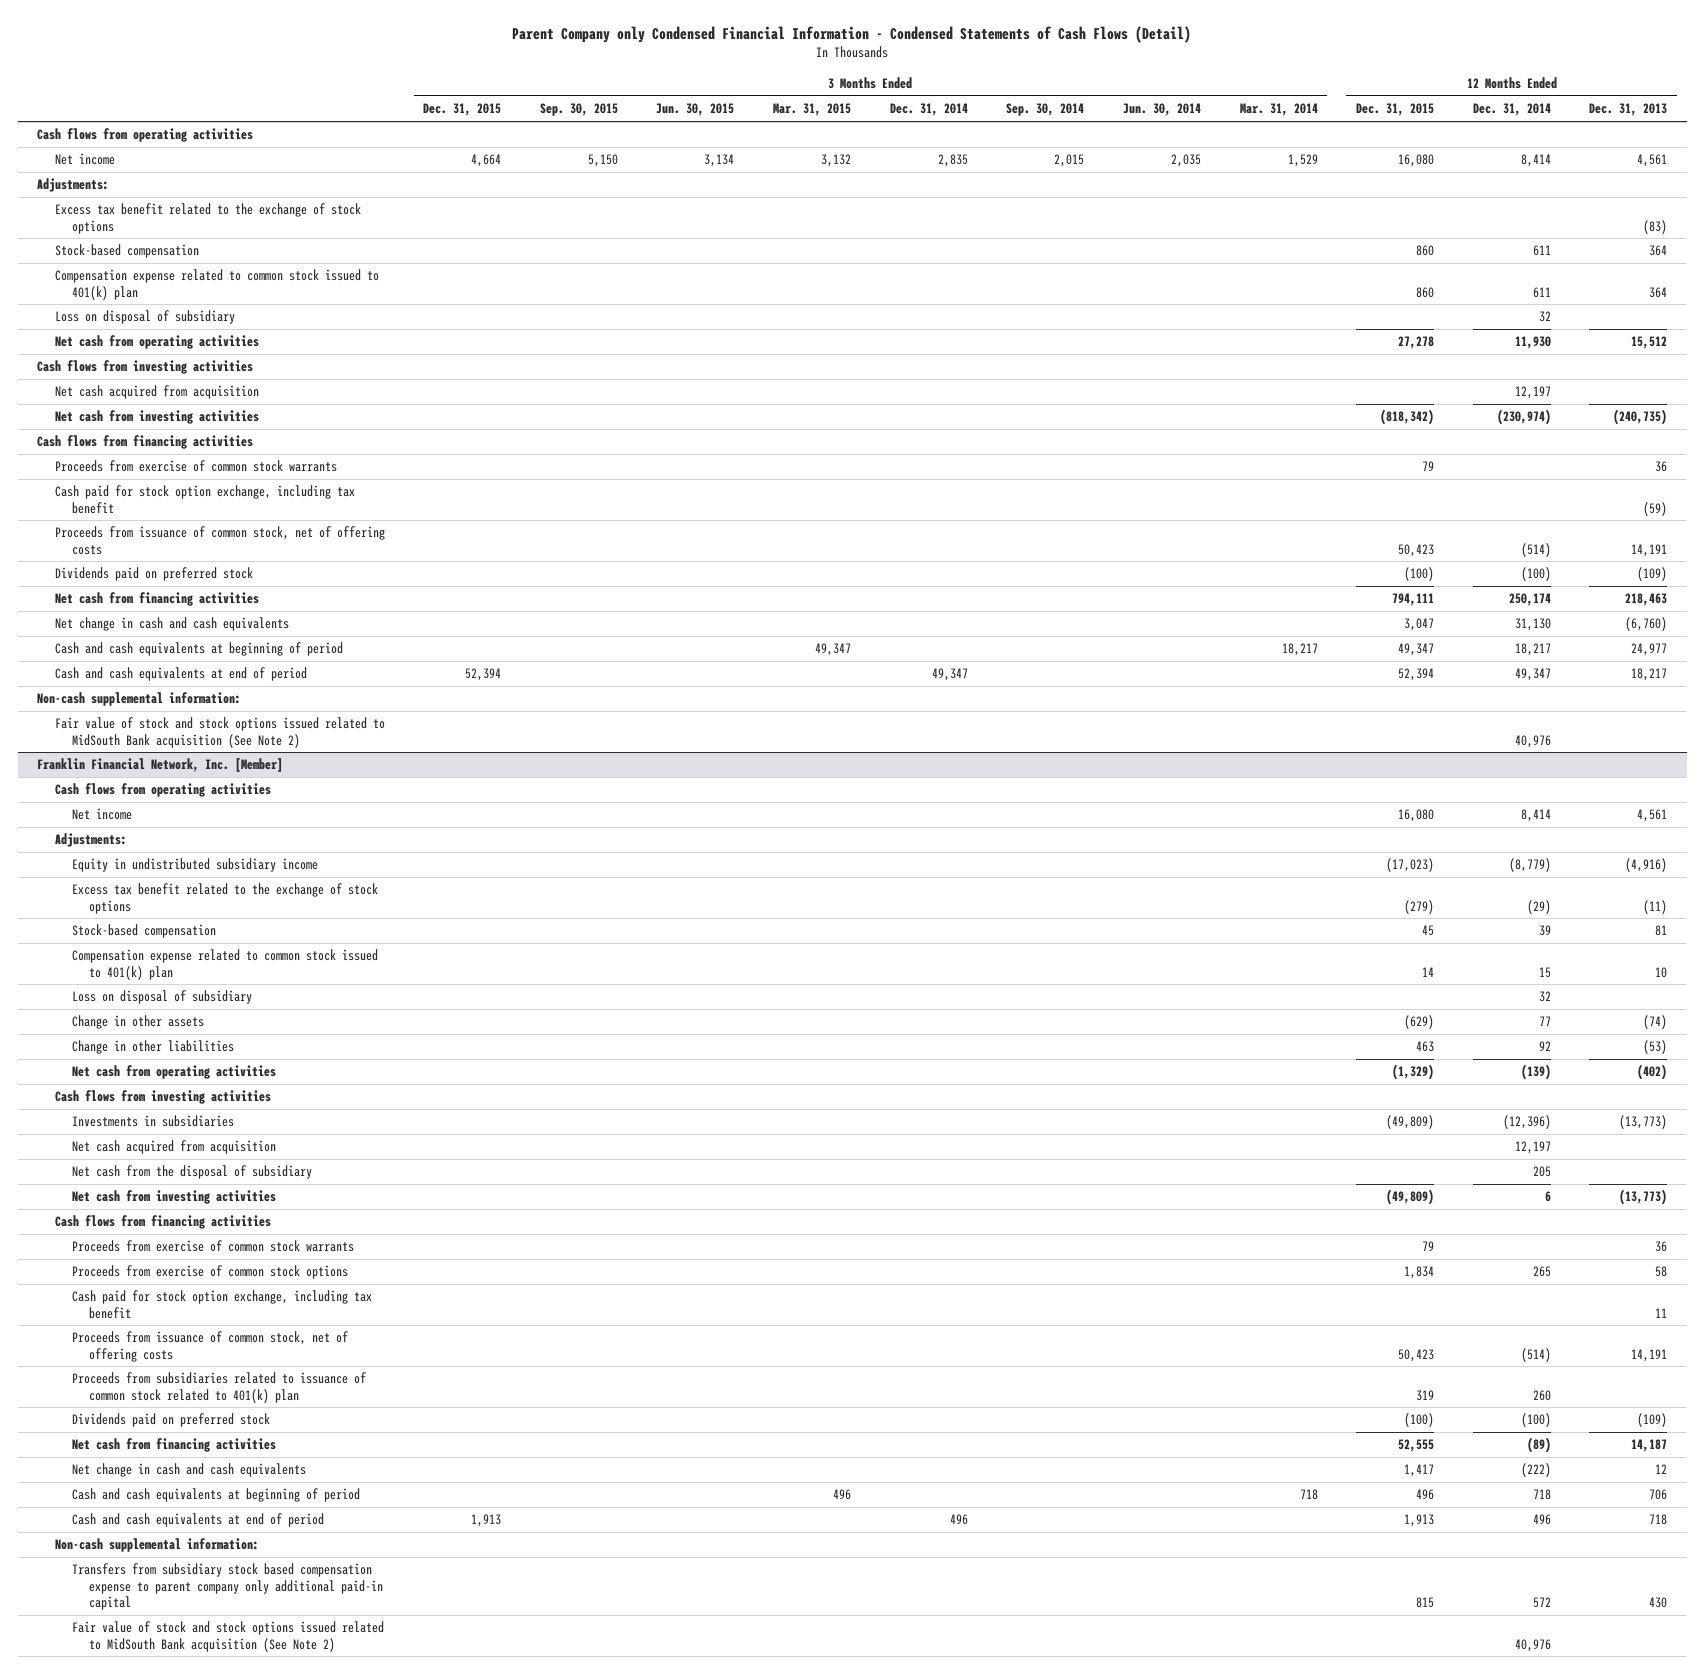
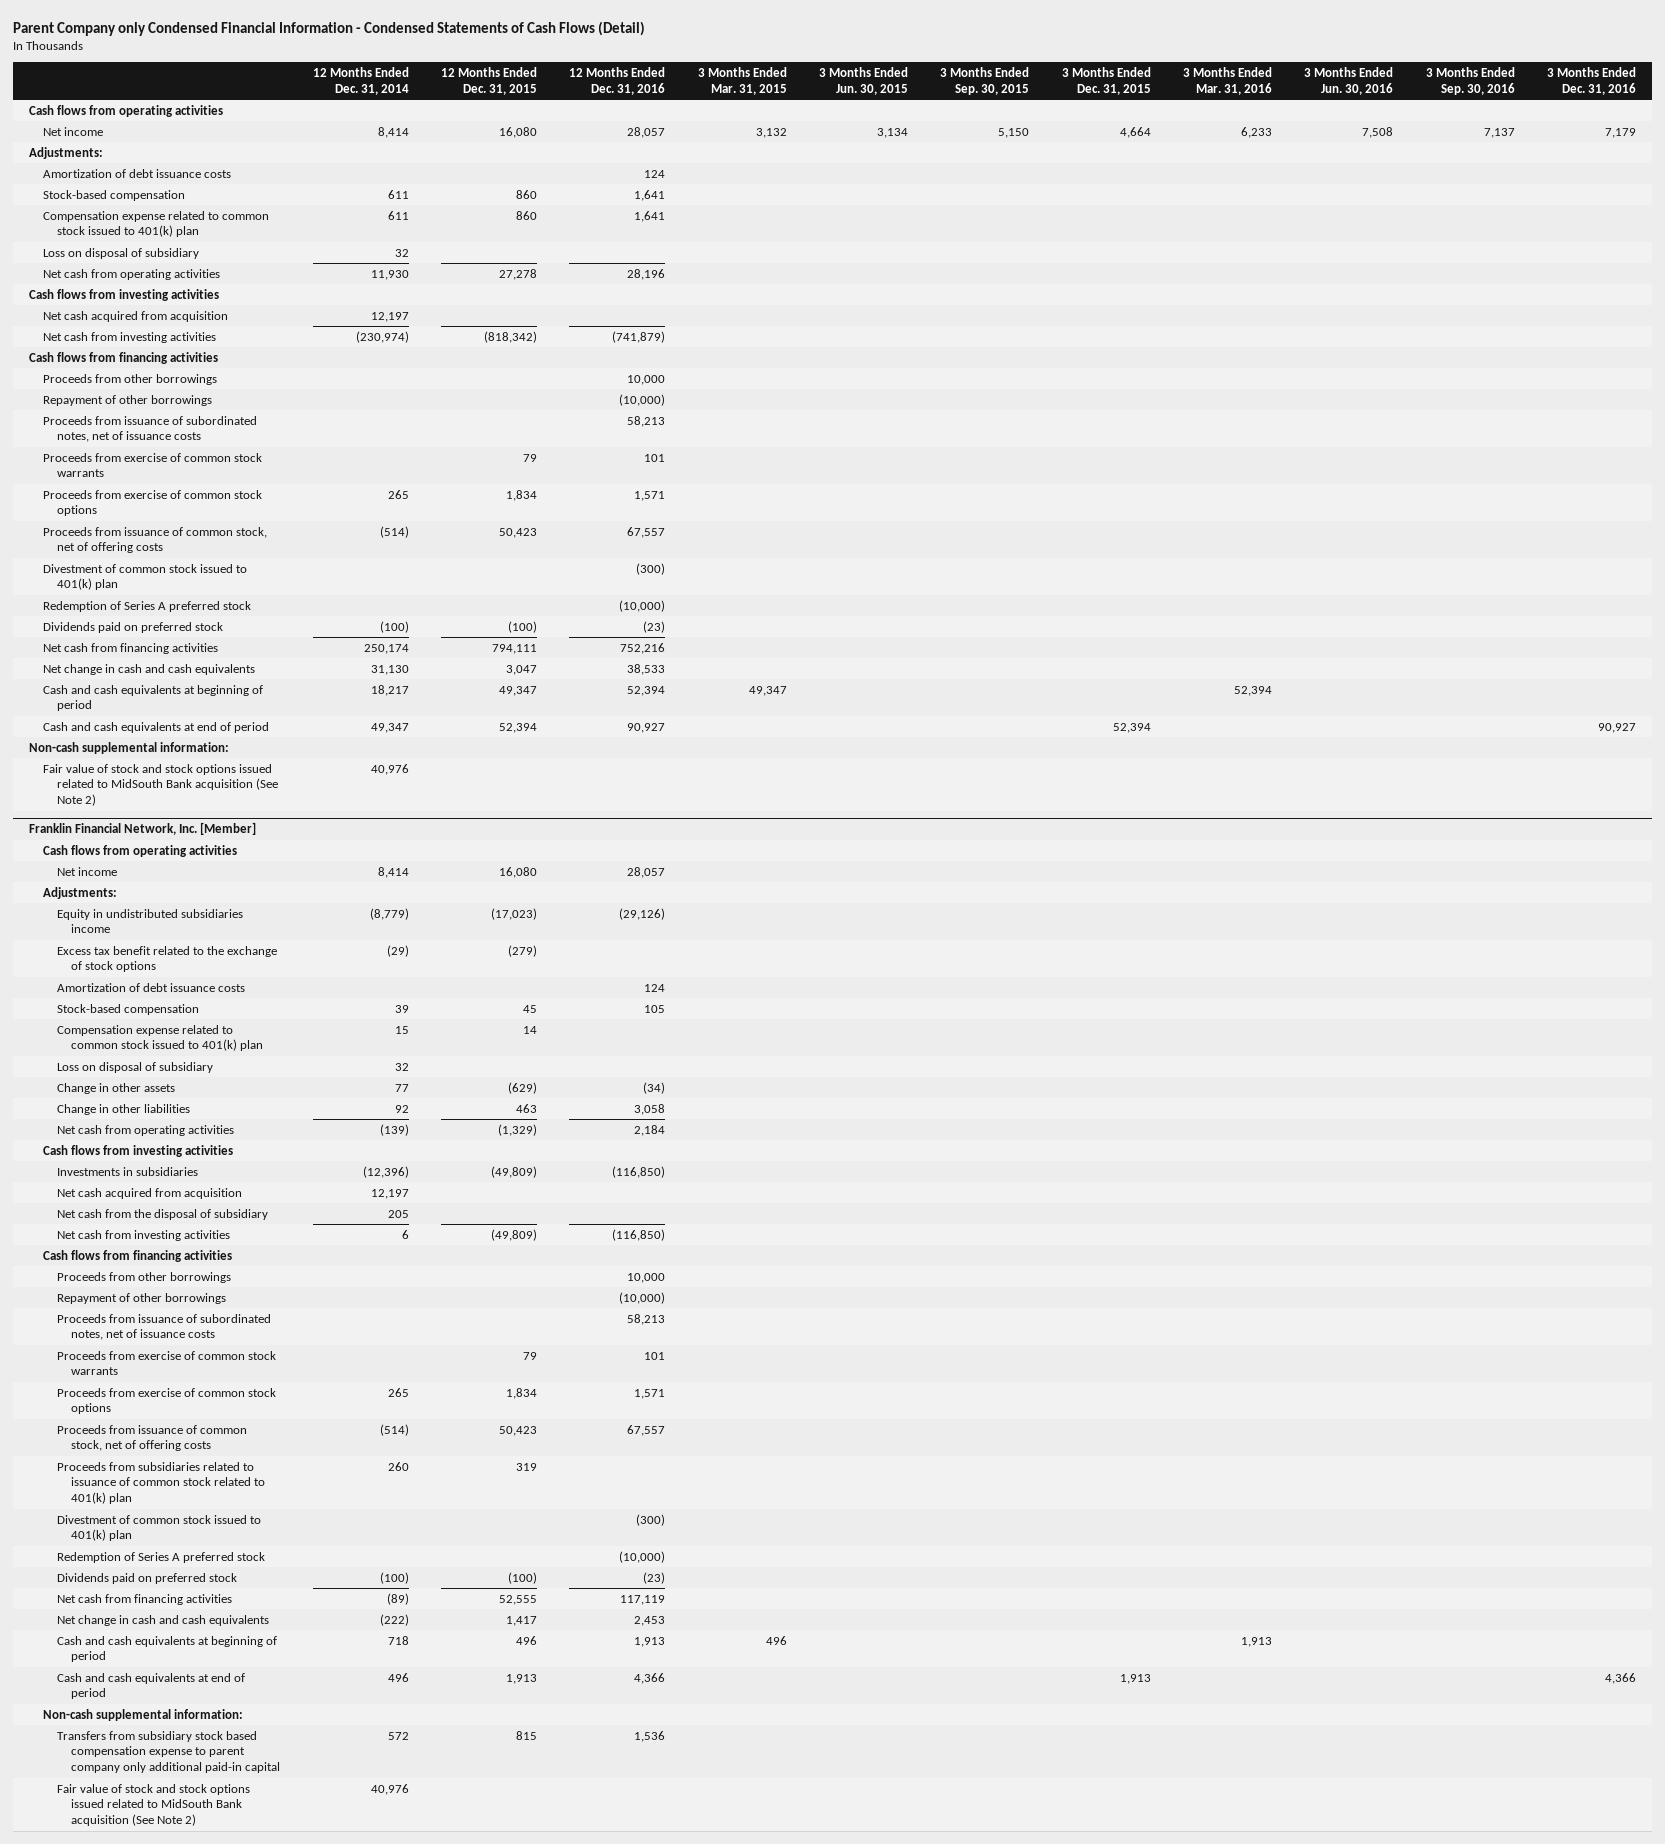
- | 3 Months Ended Dec. 31, 2015 | 3 Months Ended Sep. 30, 2015 | 3 Months Ended Jun. 30, 2015 | 3 Months Ended Mar. 31, 2015 | 3 Months Ended Dec. 31, 2014 | 3 Months Ended Sep. 30, 2014 | 3 Months Ended Jun. 30, 2014 | 3 Months Ended Mar. 31, 2014 | 12 Months Ended Dec. 31, 2015 | 12 Months Ended Dec. 31, 2014 | 12 Months Ended Dec. 31, 2013
+ | 12 Months Ended Dec. 31, 2014 | 12 Months Ended Dec. 31, 2015 | 12 Months Ended Dec. 31, 2016 | 3 Months Ended Mar. 31, 2015 | 3 Months Ended Jun. 30, 2015 | 3 Months Ended Sep. 30, 2015 | 3 Months Ended Dec. 31, 2015 | 3 Months Ended Mar. 31, 2016 | 3 Months Ended Jun. 30, 2016 | 3 Months Ended Sep. 30, 2016 | 3 Months Ended Dec. 31, 2016
- Excess tax benefit related to the exchange of stock options | | | | | | | | | | | (83)
+ Amortization of debt issuance costs | | | 124 | | | | | | | |
+ Proceeds from other borrowings | | | 10,000 | | | | | | | |
+ Repayment of other borrowings | | | (10,000) | | | | | | | |
+ Proceeds from issuance of subordinated notes, net of issuance costs | | | 58,213 | | | | | | | |
- Cash paid for stock option exchange, including tax benefit | | | | | | | | | | | (59)
+ Proceeds from exercise of common stock options | 265 | 1,834 | 1,571 | | | | | | | |
+ Divestment of common stock issued to 401(k) plan | | | (300) | | | | | | | |
+ Redemption of Series A preferred stock | | | (10,000) | | | | | | | |
@ Franklin Financial Network, Inc. [Member]
- Equity in undistributed subsidiary income | | | | | | | | | (17,023) | (8,779) | (4,916)
+ Equity in undistributed subsidiaries income | (8,779) | (17,023) | (29,126) | | | | | | | |
+ Amortization of debt issuance costs | | | 124 | | | | | | | |
+ Proceeds from other borrowings | | | 10,000 | | | | | | | |
+ Repayment of other borrowings | | | (10,000) | | | | | | | |
+ Proceeds from issuance of subordinated notes, net of issuance costs | | | 58,213 | | | | | | | |
- Cash paid for stock option exchange, including tax benefit | | | | | | | | | | | 11
+ Divestment of common stock issued to 401(k) plan | | | (300) | | | | | | | |
+ Redemption of Series A preferred stock | | | (10,000) | | | | | | | |

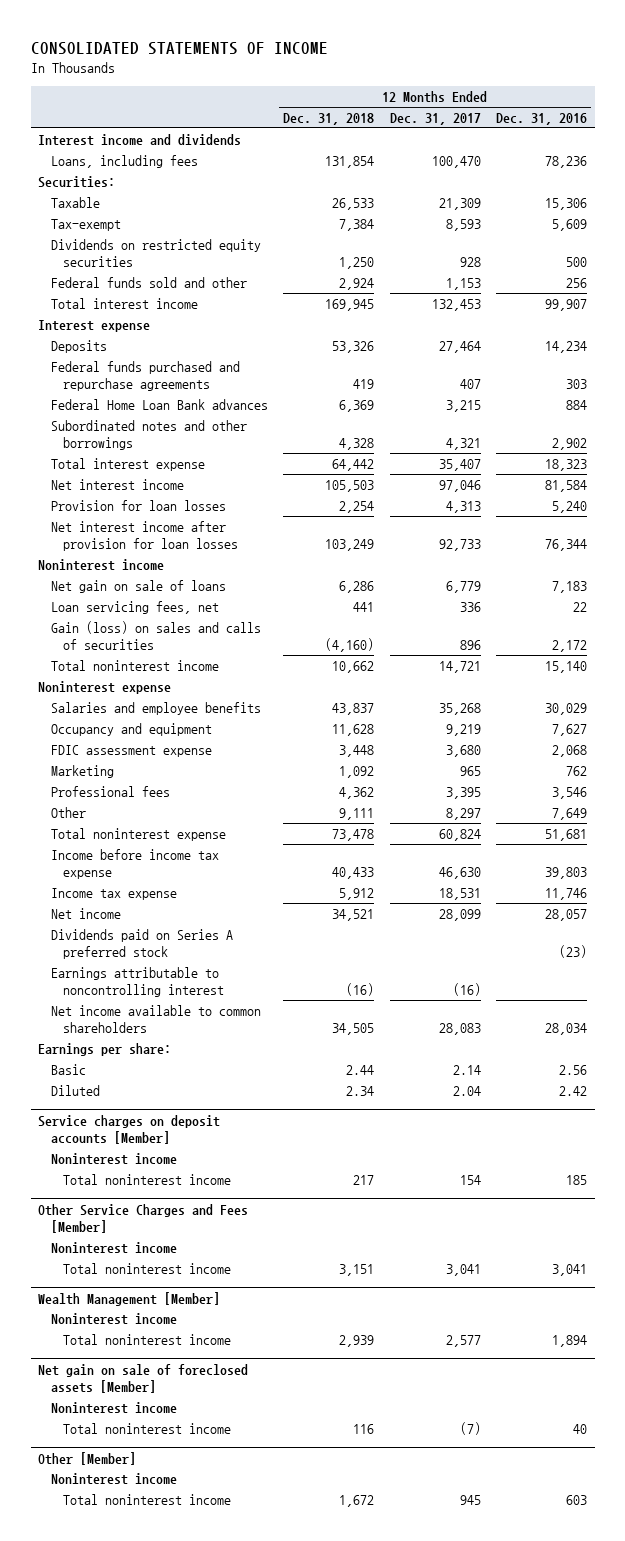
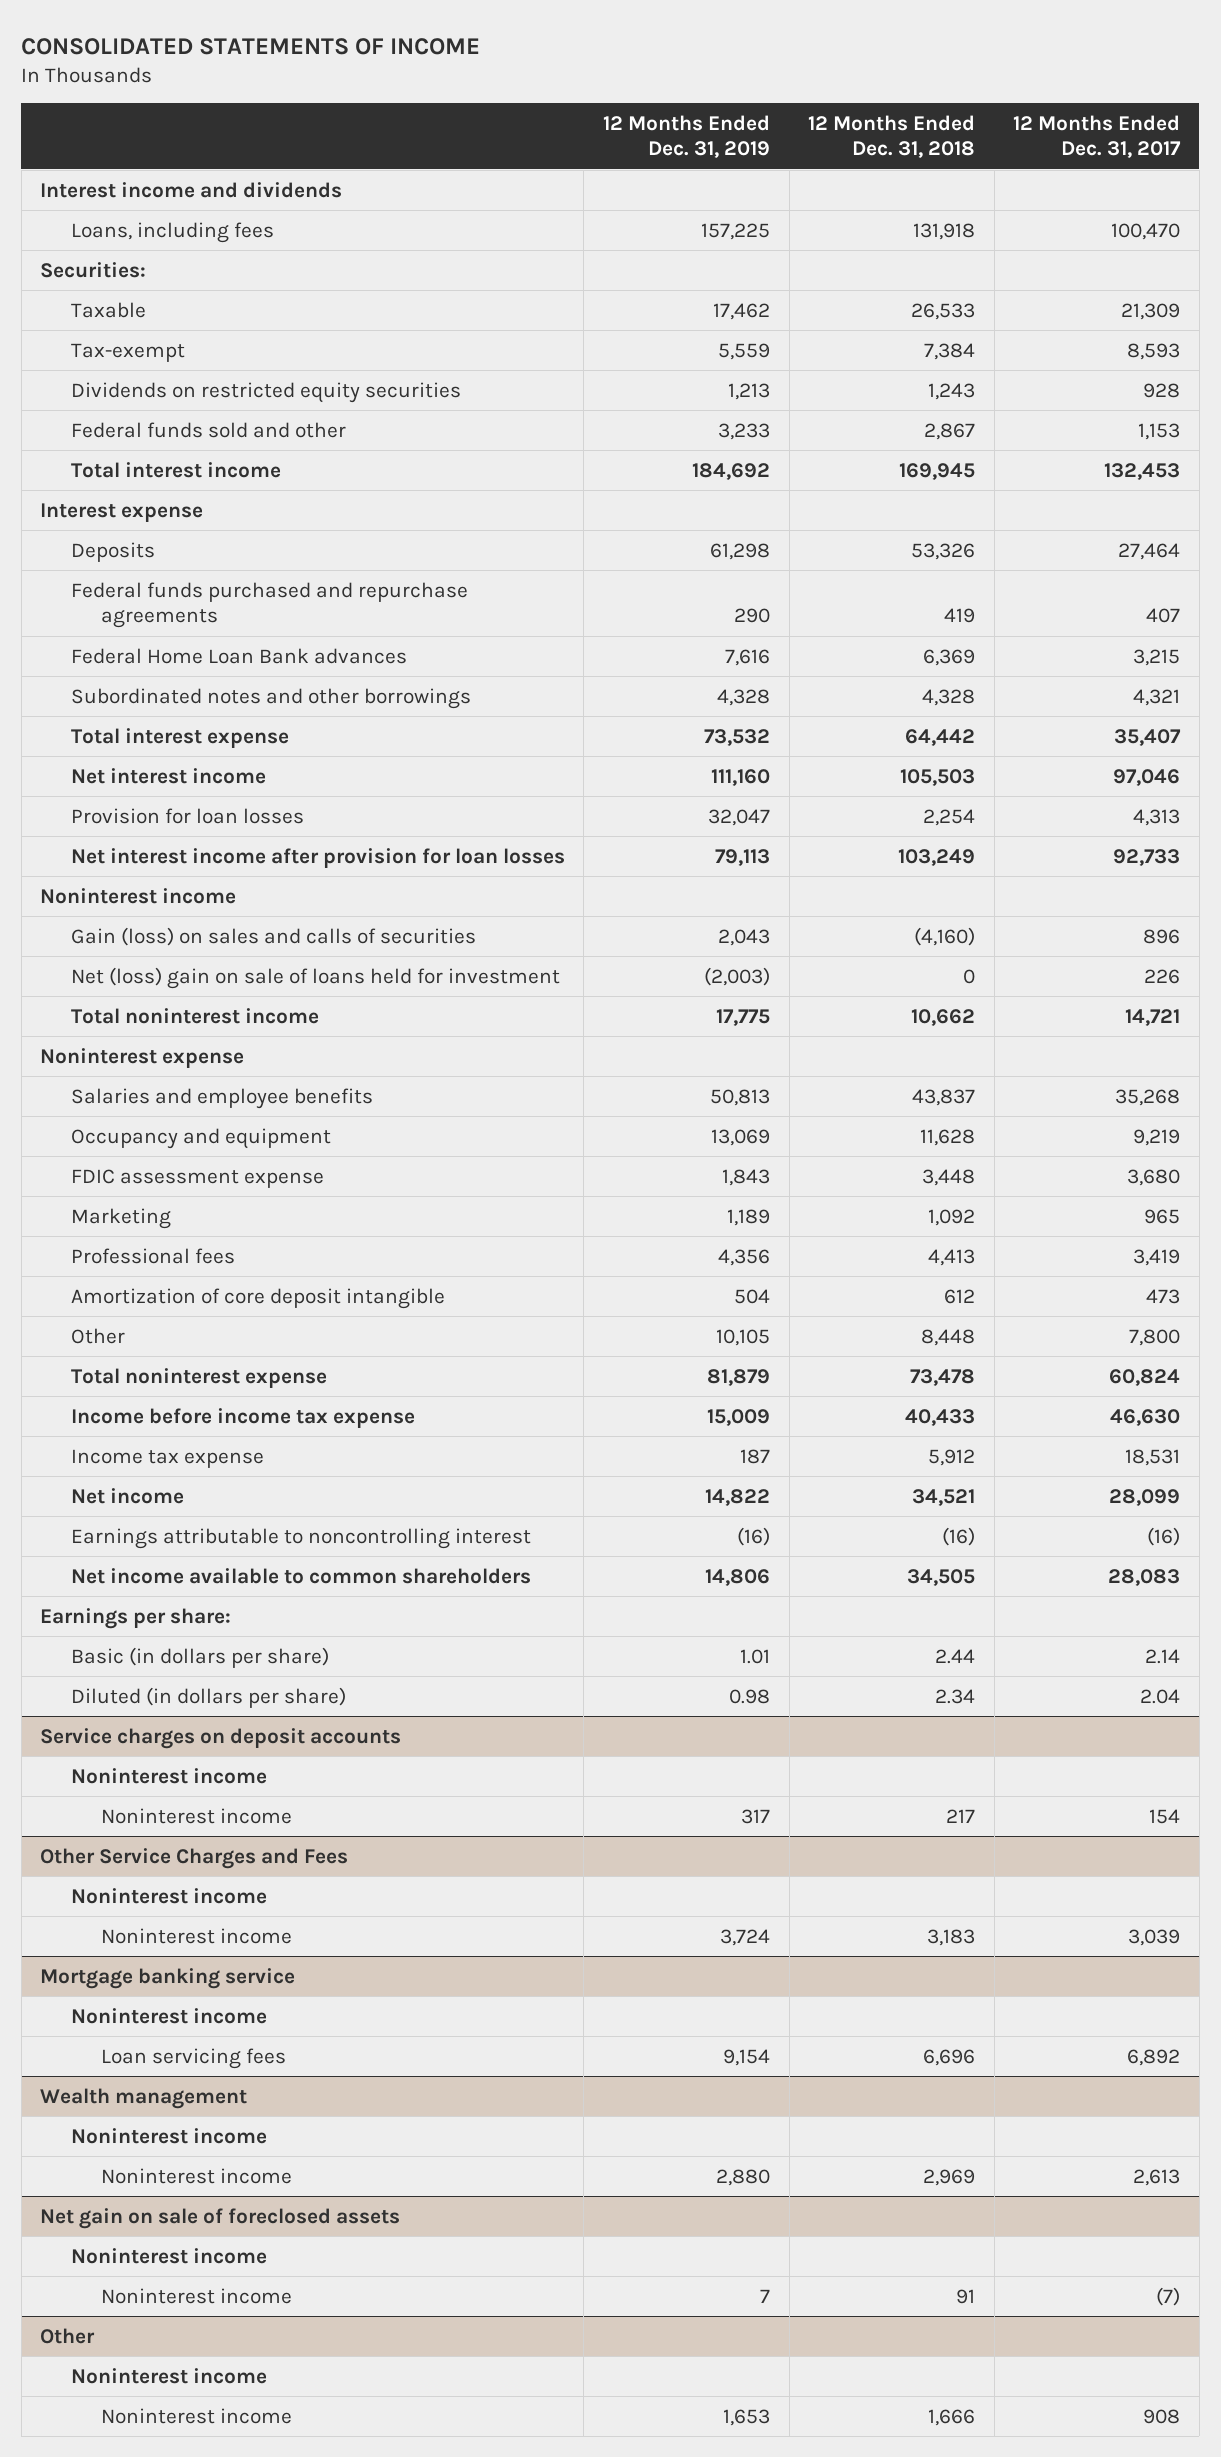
- | 12 Months Ended Dec. 31, 2018 | 12 Months Ended Dec. 31, 2017 | 12 Months Ended Dec. 31, 2016
+ | 12 Months Ended Dec. 31, 2019 | 12 Months Ended Dec. 31, 2018 | 12 Months Ended Dec. 31, 2017
- Loans, including fees | 131,854 | 100,470 | 78,236
+ Loans, including fees | 157,225 | 131,918 | 100,470
- Dividends on restricted equity securities | 1,250 | 928 | 500
- Federal funds sold and other | 2,924 | 1,153 | 256
+ Dividends on restricted equity securities | 1,213 | 1,243 | 928
+ Federal funds sold and other | 3,233 | 2,867 | 1,153
- Net gain on sale of loans | 6,286 | 6,779 | 7,183
- Loan servicing fees, net | 441 | 336 | 22
+ Net (loss) gain on sale of loans held for investment | (2,003) | 0 | 226
- Professional fees | 4,362 | 3,395 | 3,546
- Other | 9,111 | 8,297 | 7,649
+ Professional fees | 4,356 | 4,413 | 3,419
+ Amortization of core deposit intangible | 504 | 612 | 473
+ Other | 10,105 | 8,448 | 7,800
- Dividends paid on Series A preferred stock | | | (23)
- Basic | 2.44 | 2.14 | 2.56
- Diluted | 2.34 | 2.04 | 2.42
- Service charges on deposit accounts [Member]
+ Basic (in dollars per share) | 1.01 | 2.44 | 2.14
+ Diluted (in dollars per share) | 0.98 | 2.34 | 2.04
+ Service charges on deposit accounts
- Total noninterest income | 217 | 154 | 185
- Other Service Charges and Fees [Member]
+ Noninterest income | 317 | 217 | 154
+ Other Service Charges and Fees
- Total noninterest income | 3,151 | 3,041 | 3,041
- Wealth Management [Member]
+ Noninterest income | 3,724 | 3,183 | 3,039
+ Mortgage banking service
- Total noninterest income | 2,939 | 2,577 | 1,894
- Net gain on sale of foreclosed assets [Member]
+ Loan servicing fees | 9,154 | 6,696 | 6,892
+ Wealth management
- Total noninterest income | 116 | (7) | 40
- Other [Member]
+ Noninterest income | 2,880 | 2,969 | 2,613
+ Net gain on sale of foreclosed assets
- Total noninterest income | 1,672 | 945 | 603
+ Noninterest income | 7 | 91 | (7)
+ Other
+ Noninterest income
+ Noninterest income | 1,653 | 1,666 | 908

